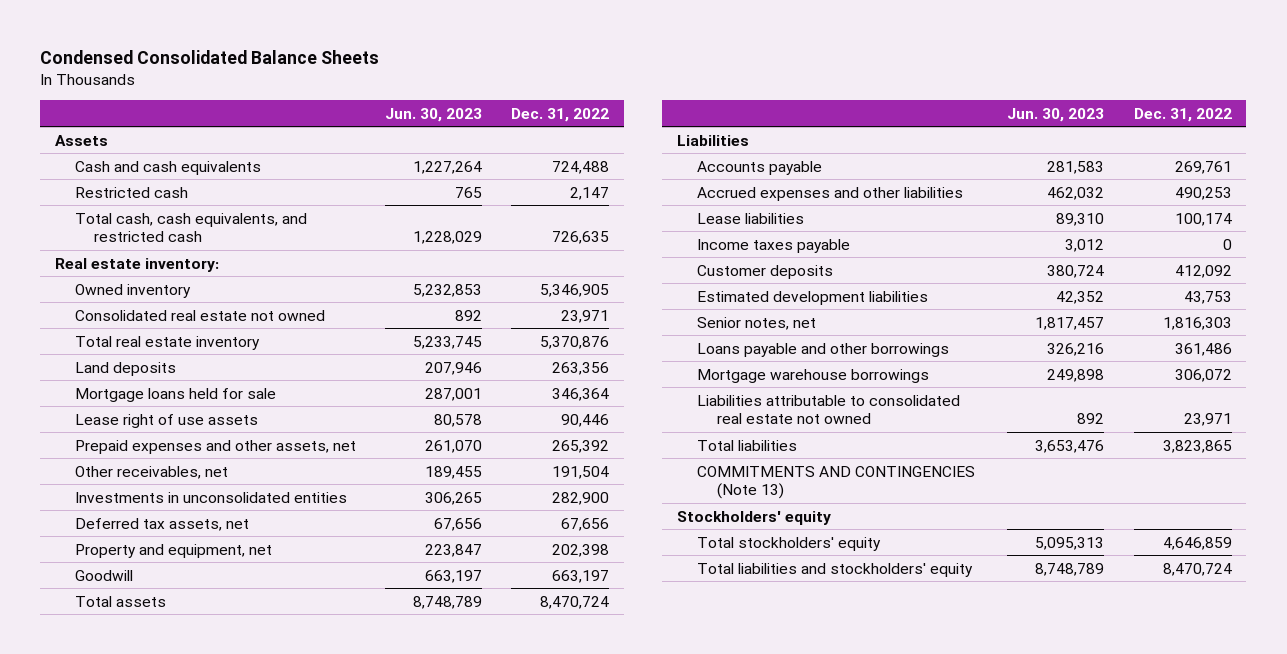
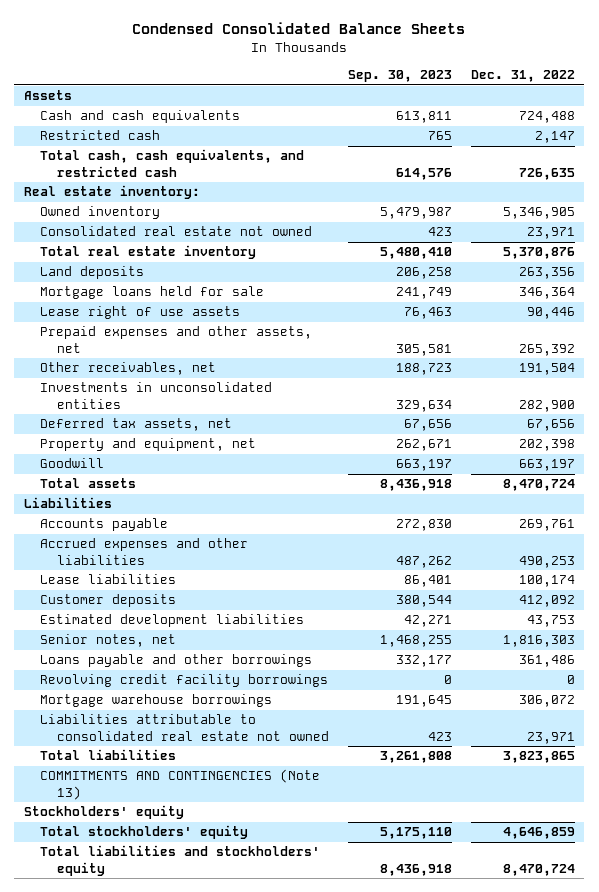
- | Jun. 30, 2023 | Dec. 31, 2022
+ | Sep. 30, 2023 | Dec. 31, 2022
- Income taxes payable | 3,012 | 0
+ Revolving credit facility borrowings | 0 | 0

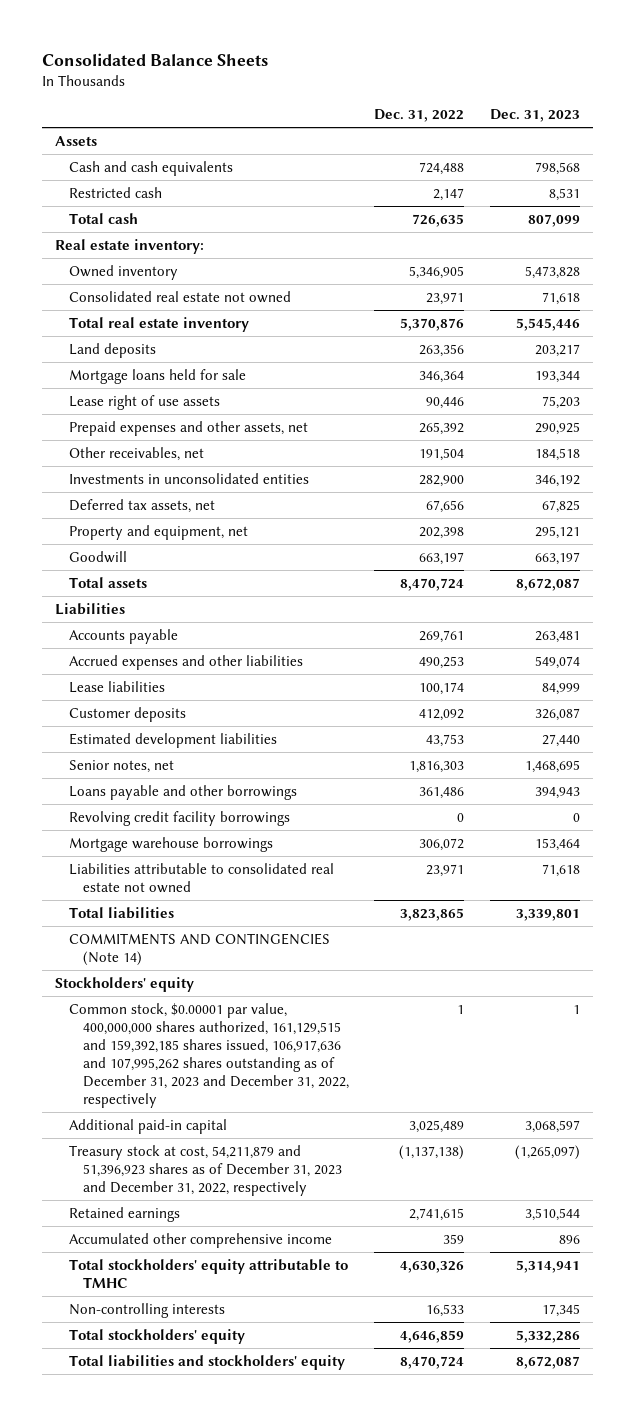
- Condensed Consolidated Balance Sheets
+ Consolidated Balance Sheets
- | Sep. 30, 2023 | Dec. 31, 2022
+ | Dec. 31, 2022 | Dec. 31, 2023
- Total cash, cash equivalents, and restricted cash | 614,576 | 726,635
+ Total cash | 726,635 | 807,099
- COMMITMENTS AND CONTINGENCIES (Note 13)
+ COMMITMENTS AND CONTINGENCIES (Note 14)
+ Common stock, $0.00001 par value, 400,000,000 shares authorized, 161,129,515 and 159,392,185 shares issued, 106,917,636 and 107,995,262 shares outstanding as of December 31, 2023 and December 31, 2022, respectively | 1 | 1
+ Additional paid-in capital | 3,025,489 | 3,068,597
+ Treasury stock at cost, 54,211,879 and 51,396,923 shares as of December 31, 2023 and December 31, 2022, respectively | (1,137,138) | (1,265,097)
+ Retained earnings | 2,741,615 | 3,510,544
+ Accumulated other comprehensive income | 359 | 896
+ Total stockholders' equity attributable to TMHC | 4,630,326 | 5,314,941
+ Non-controlling interests | 16,533 | 17,345

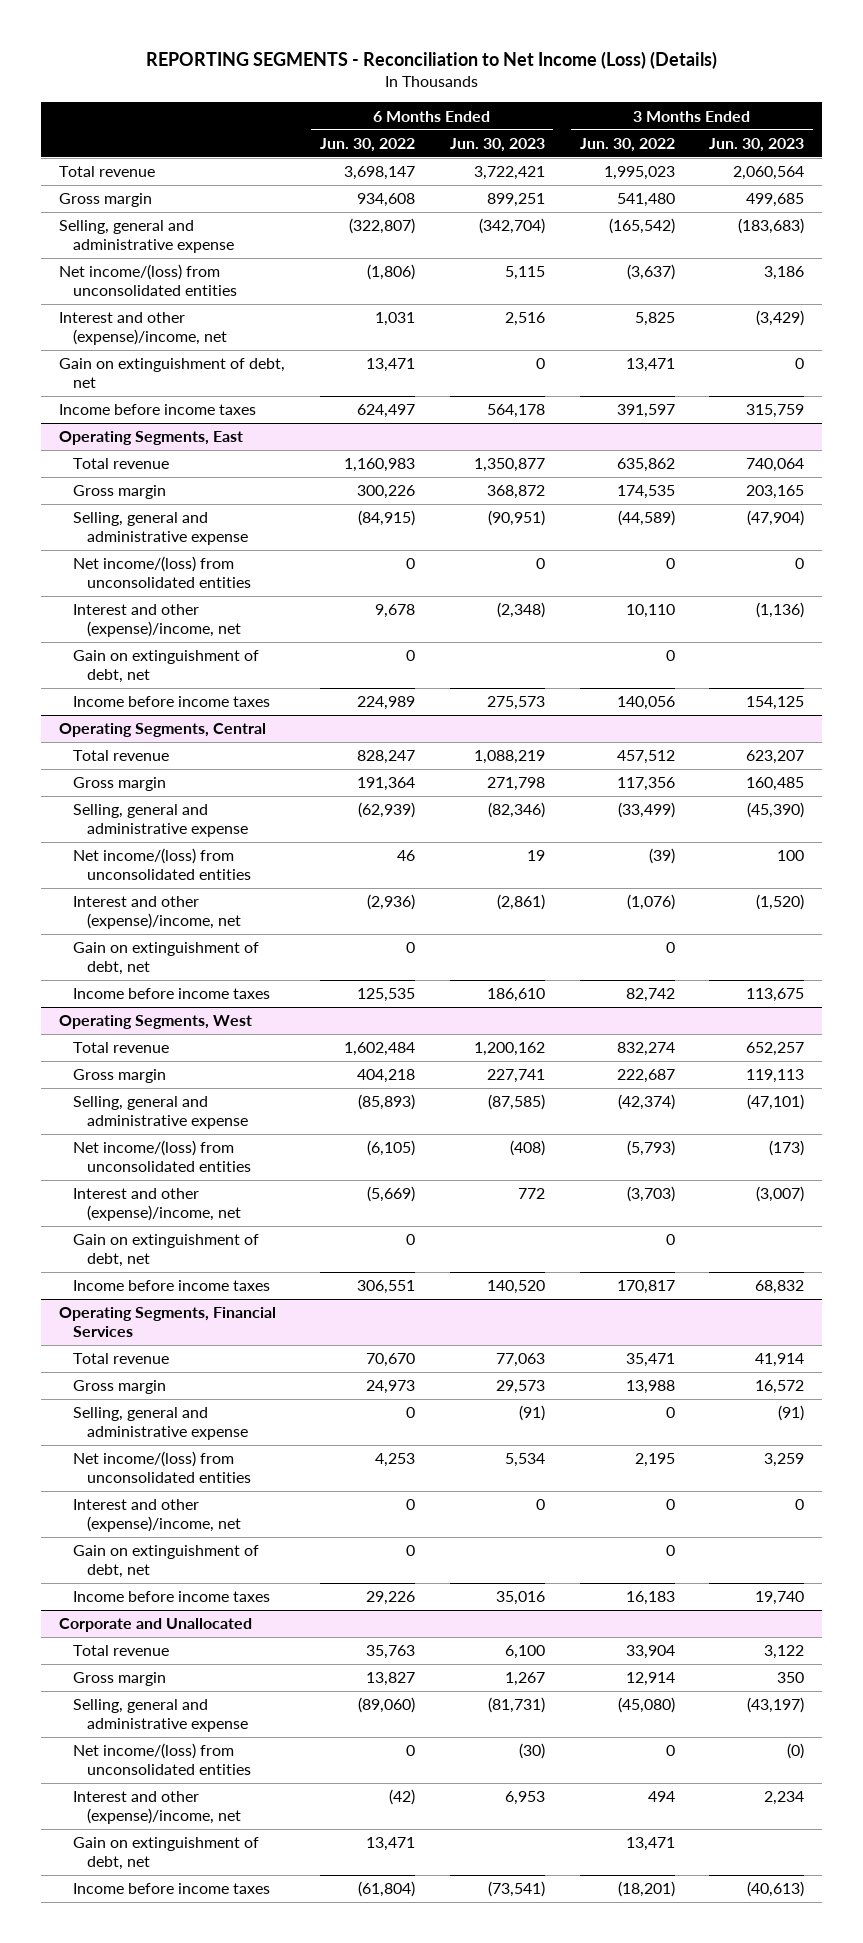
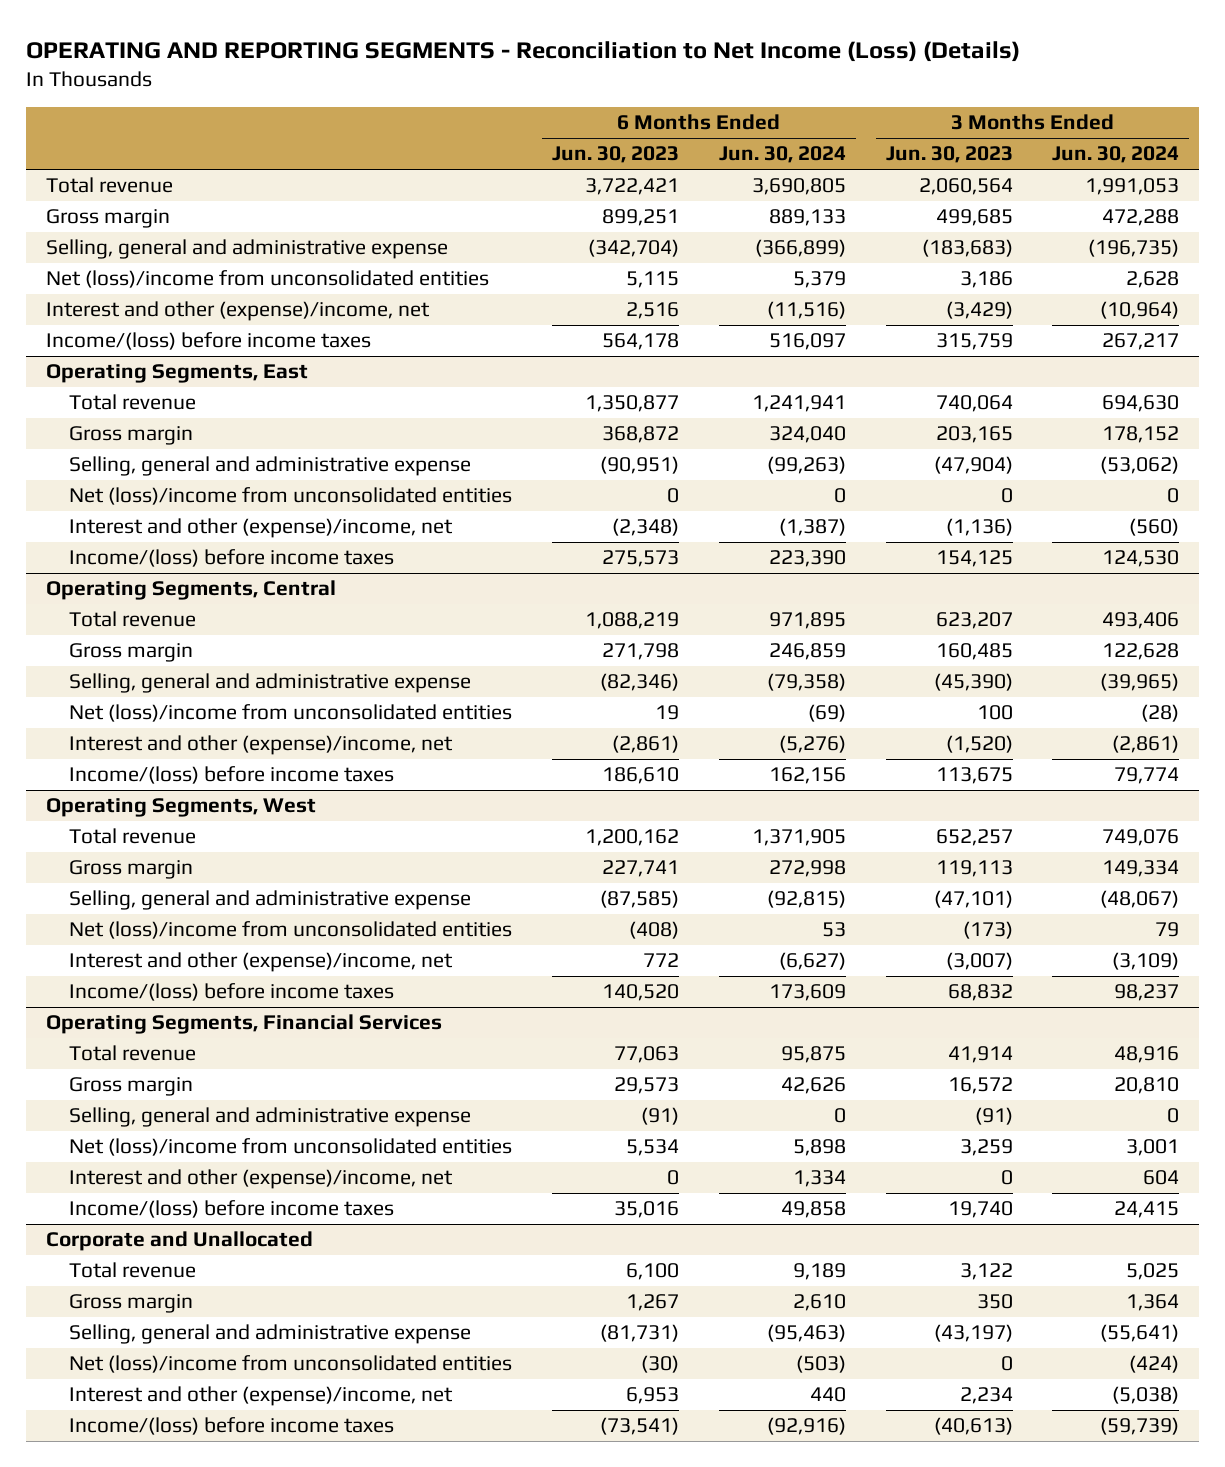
- REPORTING SEGMENTS - Reconciliation to Net Income (Loss) (Details)
+ OPERATING AND REPORTING SEGMENTS - Reconciliation to Net Income (Loss) (Details)
- | 6 Months Ended Jun. 30, 2022 | 6 Months Ended Jun. 30, 2023 | 3 Months Ended Jun. 30, 2022 | 3 Months Ended Jun. 30, 2023
+ | 6 Months Ended Jun. 30, 2023 | 6 Months Ended Jun. 30, 2024 | 3 Months Ended Jun. 30, 2023 | 3 Months Ended Jun. 30, 2024
- Net income/(loss) from unconsolidated entities | (1,806) | 5,115 | (3,637) | 3,186
+ Net (loss)/income from unconsolidated entities | 5,115 | 5,379 | 3,186 | 2,628
- Gain on extinguishment of debt, net | 13,471 | 0 | 13,471 | 0
- Income before income taxes | 624,497 | 564,178 | 391,597 | 315,759
+ Income/(loss) before income taxes | 564,178 | 516,097 | 315,759 | 267,217
@ Operating Segments, East
- Net income/(loss) from unconsolidated entities | 0 | 0 | 0 | 0
+ Net (loss)/income from unconsolidated entities | 0 | 0 | 0 | 0
- Gain on extinguishment of debt, net | 0 | | 0 |
- Income before income taxes | 224,989 | 275,573 | 140,056 | 154,125
+ Income/(loss) before income taxes | 275,573 | 223,390 | 154,125 | 124,530
@ Operating Segments, Central
- Net income/(loss) from unconsolidated entities | 46 | 19 | (39) | 100
+ Net (loss)/income from unconsolidated entities | 19 | (69) | 100 | (28)
- Gain on extinguishment of debt, net | 0 | | 0 |
- Income before income taxes | 125,535 | 186,610 | 82,742 | 113,675
+ Income/(loss) before income taxes | 186,610 | 162,156 | 113,675 | 79,774
@ Operating Segments, West
- Net income/(loss) from unconsolidated entities | (6,105) | (408) | (5,793) | (173)
+ Net (loss)/income from unconsolidated entities | (408) | 53 | (173) | 79
- Gain on extinguishment of debt, net | 0 | | 0 |
- Income before income taxes | 306,551 | 140,520 | 170,817 | 68,832
+ Income/(loss) before income taxes | 140,520 | 173,609 | 68,832 | 98,237
@ Operating Segments, Financial Services
- Net income/(loss) from unconsolidated entities | 4,253 | 5,534 | 2,195 | 3,259
+ Net (loss)/income from unconsolidated entities | 5,534 | 5,898 | 3,259 | 3,001
- Gain on extinguishment of debt, net | 0 | | 0 |
- Income before income taxes | 29,226 | 35,016 | 16,183 | 19,740
+ Income/(loss) before income taxes | 35,016 | 49,858 | 19,740 | 24,415
@ Corporate and Unallocated
- Net income/(loss) from unconsolidated entities | 0 | (30) | 0 | (0)
+ Net (loss)/income from unconsolidated entities | (30) | (503) | 0 | (424)
- Gain on extinguishment of debt, net | 13,471 | | 13,471 |
- Income before income taxes | (61,804) | (73,541) | (18,201) | (40,613)
+ Income/(loss) before income taxes | (73,541) | (92,916) | (40,613) | (59,739)

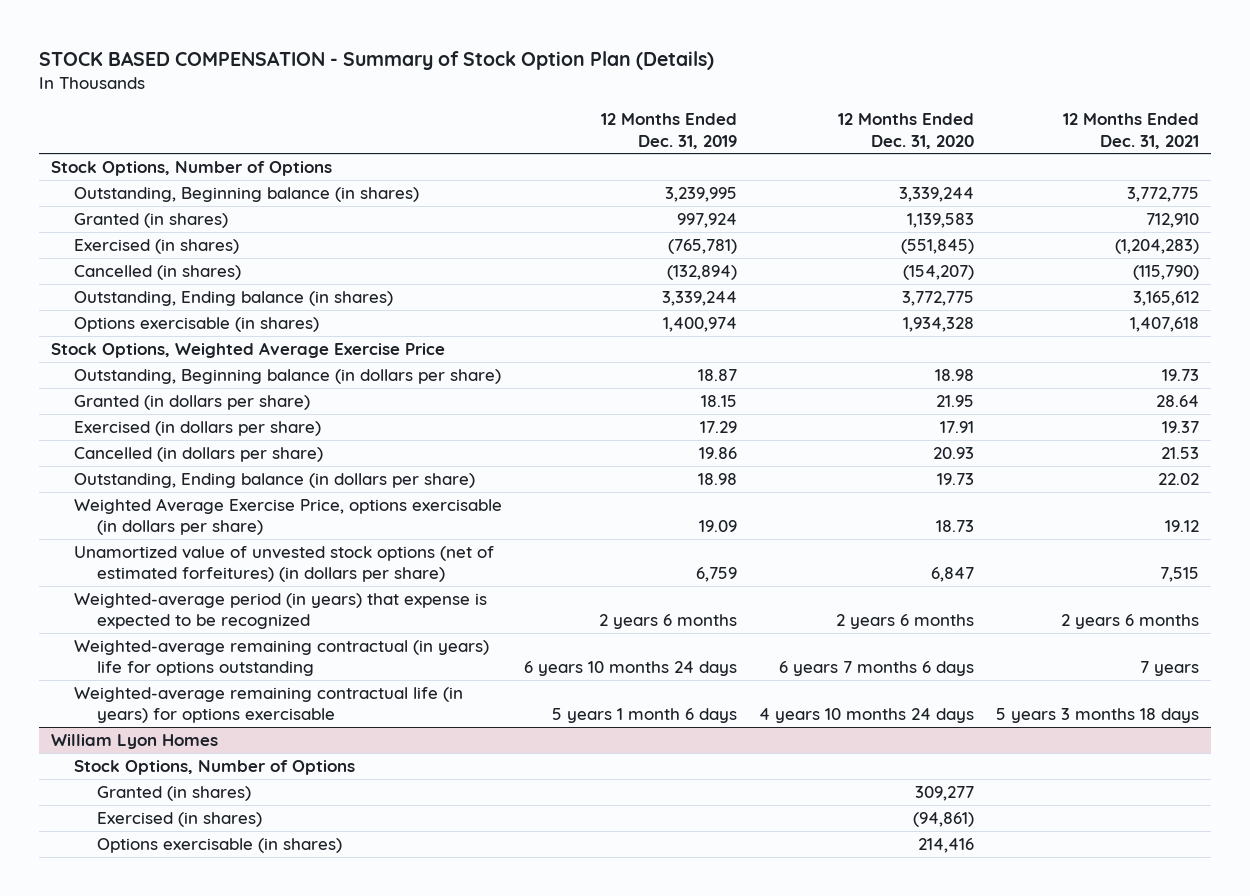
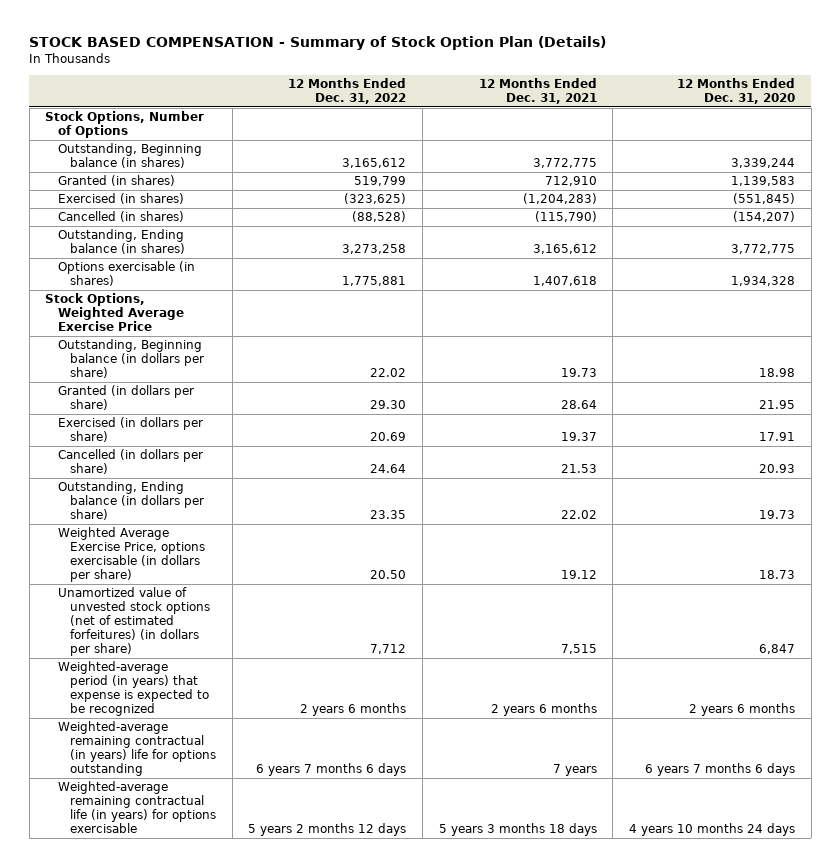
- | 12 Months Ended Dec. 31, 2019 | 12 Months Ended Dec. 31, 2020 | 12 Months Ended Dec. 31, 2021
+ | 12 Months Ended Dec. 31, 2022 | 12 Months Ended Dec. 31, 2021 | 12 Months Ended Dec. 31, 2020
- William Lyon Homes
- Stock Options, Number of Options
- Granted (in shares) | | 309,277 |
- Exercised (in shares) | | (94,861) |
- Options exercisable (in shares) | | 214,416 |

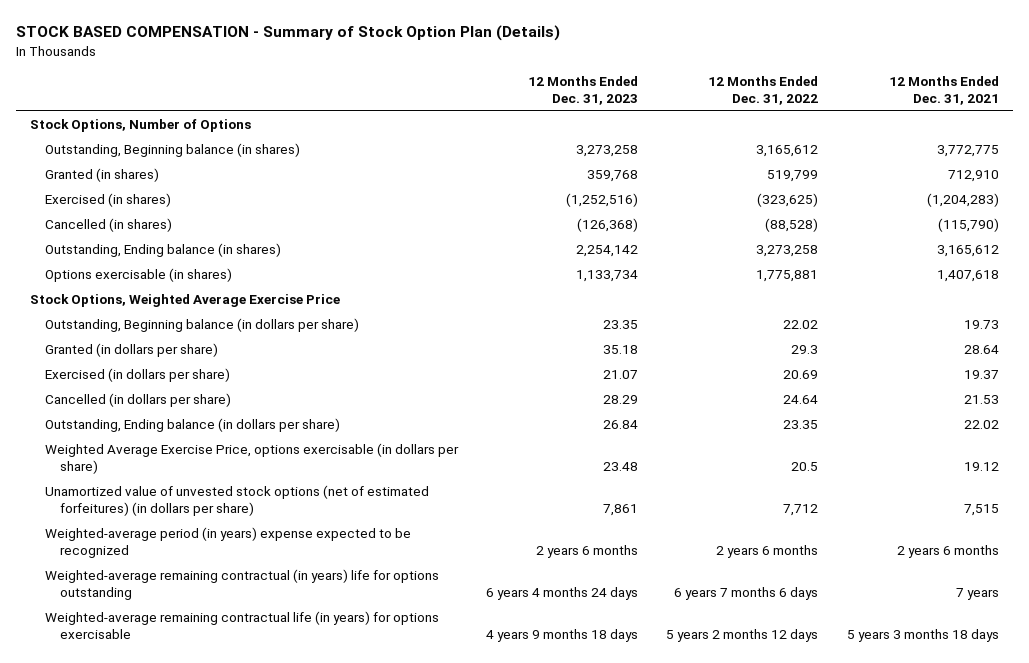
- | 12 Months Ended Dec. 31, 2022 | 12 Months Ended Dec. 31, 2021 | 12 Months Ended Dec. 31, 2020
+ | 12 Months Ended Dec. 31, 2023 | 12 Months Ended Dec. 31, 2022 | 12 Months Ended Dec. 31, 2021
- Granted (in dollars per share) | 29.30 | 28.64 | 21.95
+ Granted (in dollars per share) | 35.18 | 29.3 | 28.64
- Weighted Average Exercise Price, options exercisable (in dollars per share) | 20.50 | 19.12 | 18.73
+ Weighted Average Exercise Price, options exercisable (in dollars per share) | 23.48 | 20.5 | 19.12
- Weighted-average period (in years) that expense is expected to be recognized | 2 years 6 months | 2 years 6 months | 2 years 6 months
+ Weighted-average period (in years) expense expected to be recognized | 2 years 6 months | 2 years 6 months | 2 years 6 months

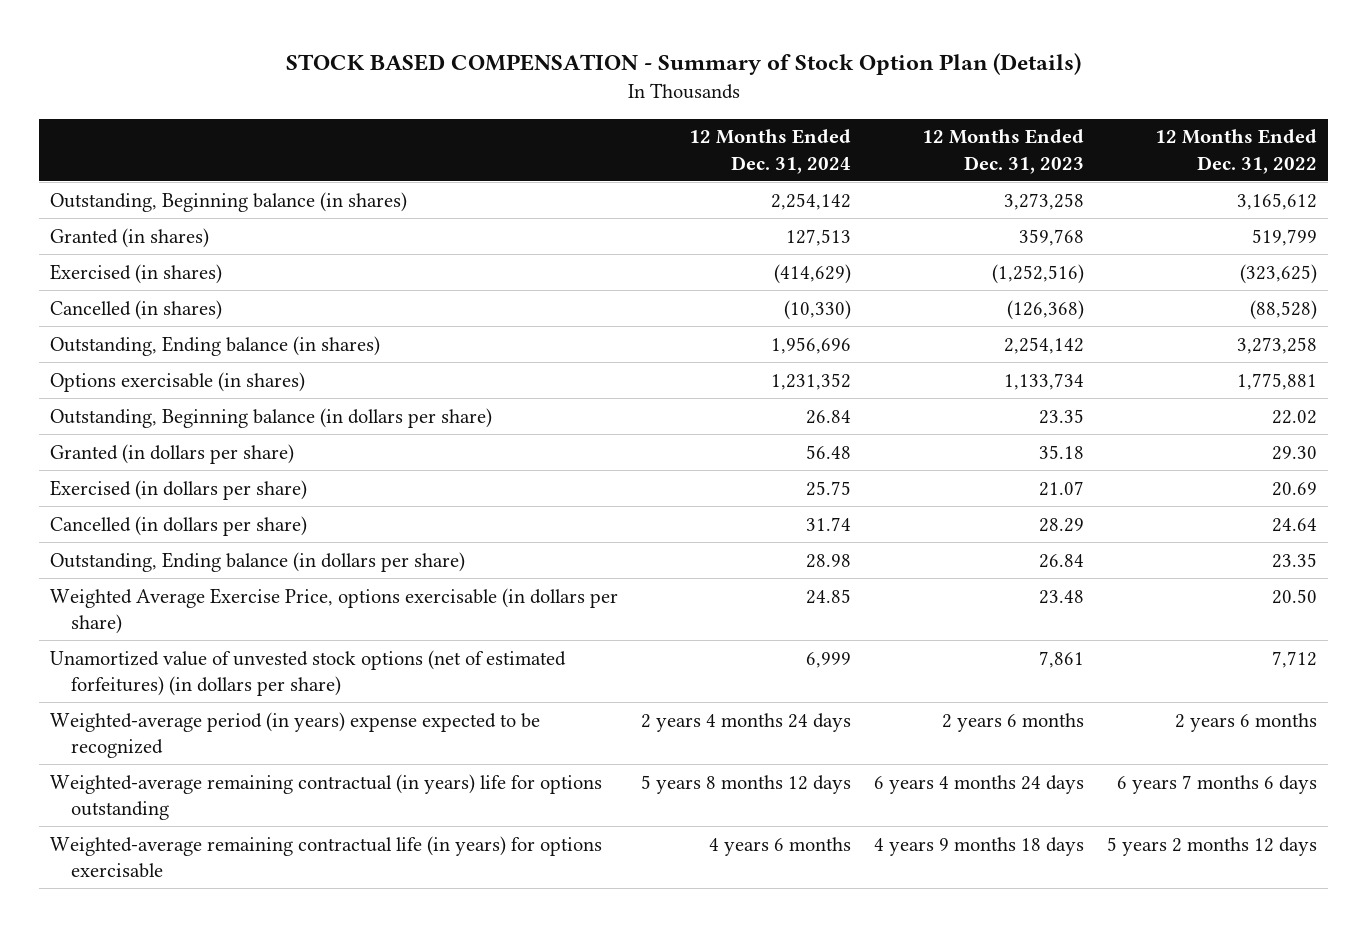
- | 12 Months Ended Dec. 31, 2023 | 12 Months Ended Dec. 31, 2022 | 12 Months Ended Dec. 31, 2021
+ | 12 Months Ended Dec. 31, 2024 | 12 Months Ended Dec. 31, 2023 | 12 Months Ended Dec. 31, 2022
- Stock Options, Number of Options
- Stock Options, Weighted Average Exercise Price
- Granted (in dollars per share) | 35.18 | 29.3 | 28.64
+ Granted (in dollars per share) | 56.48 | 35.18 | 29.30
- Weighted Average Exercise Price, options exercisable (in dollars per share) | 23.48 | 20.5 | 19.12
+ Weighted Average Exercise Price, options exercisable (in dollars per share) | 24.85 | 23.48 | 20.50

